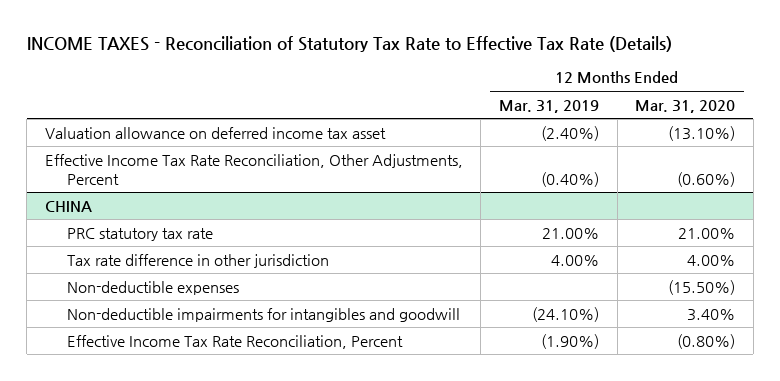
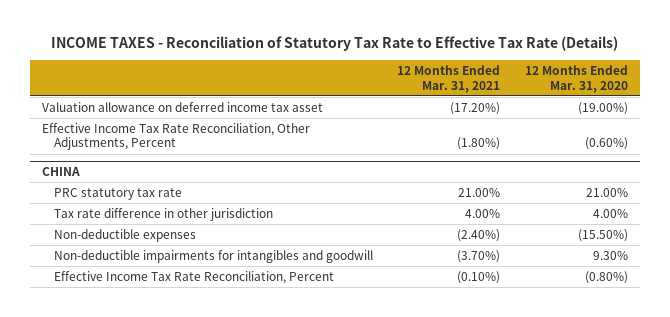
- | 12 Months Ended Mar. 31, 2019 | 12 Months Ended Mar. 31, 2020
+ | 12 Months Ended Mar. 31, 2021 | 12 Months Ended Mar. 31, 2020
- Valuation allowance on deferred income tax asset | (2.40%) | (13.10%)
+ Valuation allowance on deferred income tax asset | (17.20%) | (19.00%)
@ CHINA
- Non-deductible impairments for intangibles and goodwill | (24.10%) | 3.40%
+ Non-deductible impairments for intangibles and goodwill | (3.70%) | 9.30%

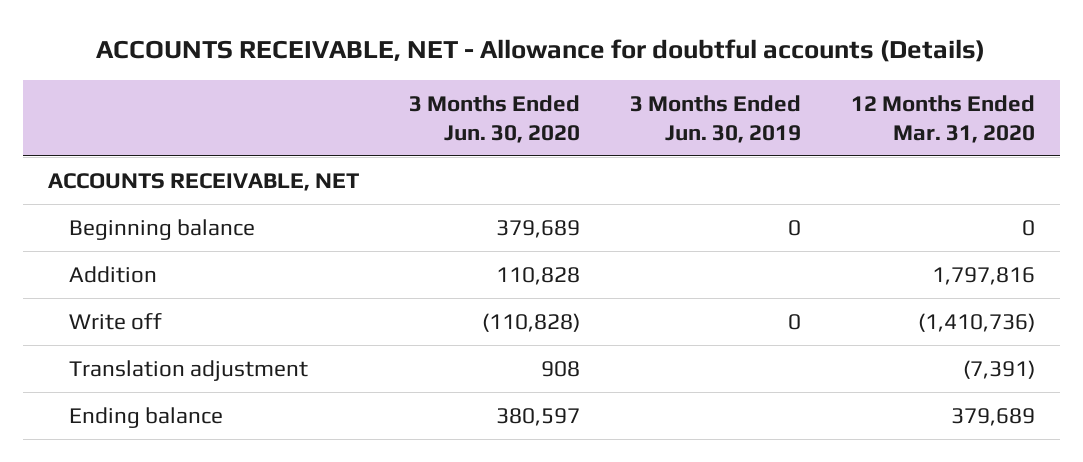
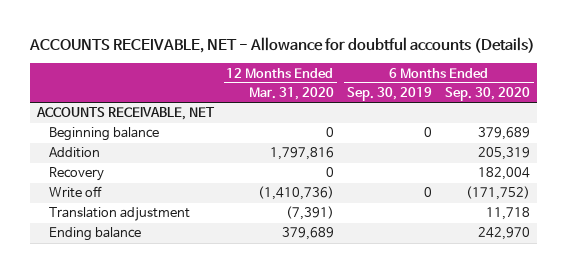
- | 3 Months Ended Jun. 30, 2020 | 3 Months Ended Jun. 30, 2019 | 12 Months Ended Mar. 31, 2020
+ | 12 Months Ended Mar. 31, 2020 | 6 Months Ended Sep. 30, 2019 | 6 Months Ended Sep. 30, 2020
+ Recovery | 0 | | 182,004

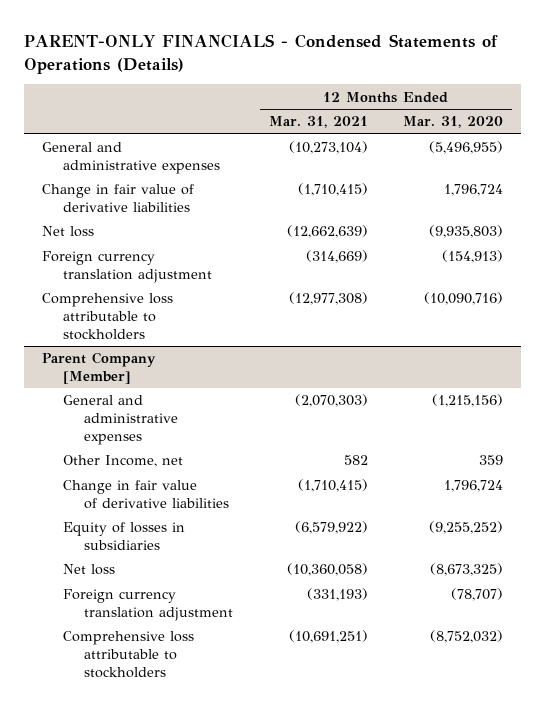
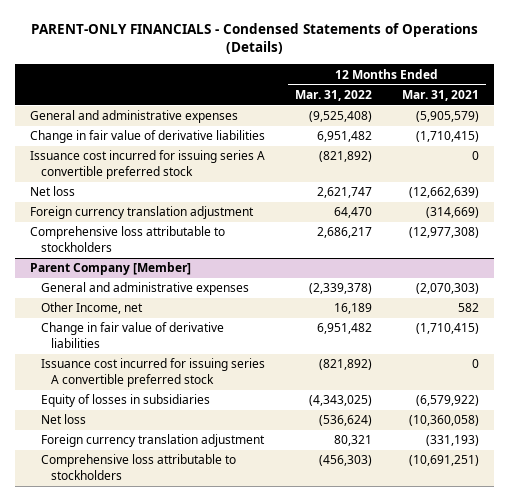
- | 12 Months Ended Mar. 31, 2021 | 12 Months Ended Mar. 31, 2020
+ | 12 Months Ended Mar. 31, 2022 | 12 Months Ended Mar. 31, 2021
- General and administrative expenses | (10,273,104) | (5,496,955)
+ General and administrative expenses | (9,525,408) | (5,905,579)
+ Issuance cost incurred for issuing series A convertible preferred stock | (821,892) | 0
@ Parent Company [Member]
+ Issuance cost incurred for issuing series A convertible preferred stock | (821,892) | 0

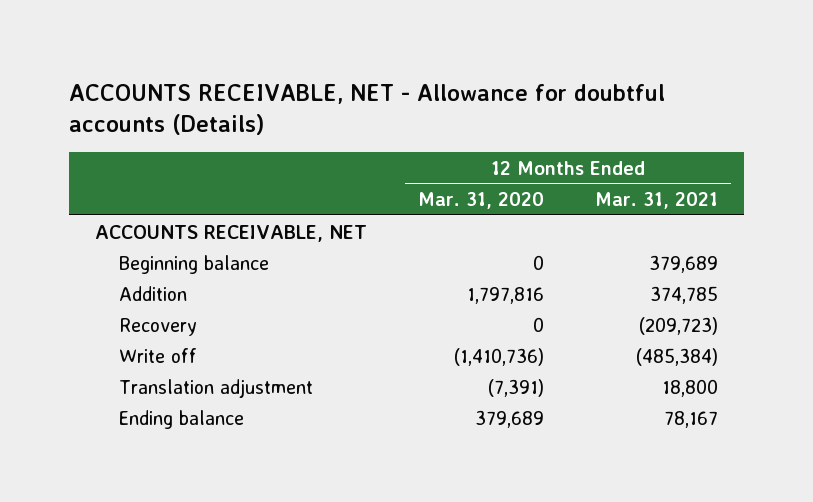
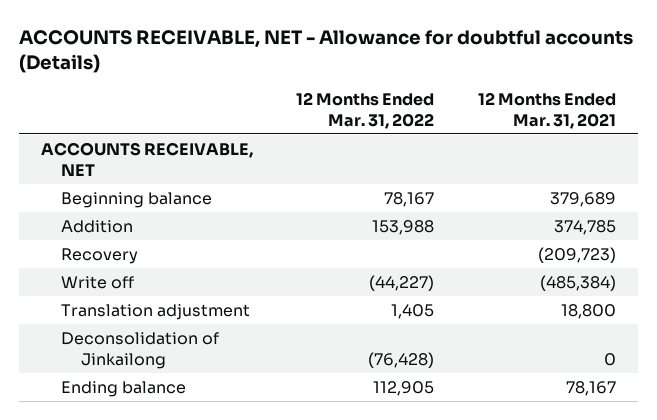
- | 12 Months Ended Mar. 31, 2020 | 12 Months Ended Mar. 31, 2021
+ | 12 Months Ended Mar. 31, 2022 | 12 Months Ended Mar. 31, 2021
+ Deconsolidation of Jinkailong | (76,428) | 0

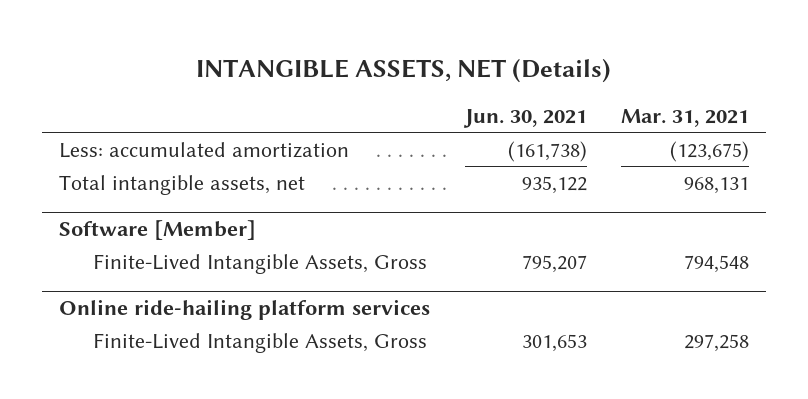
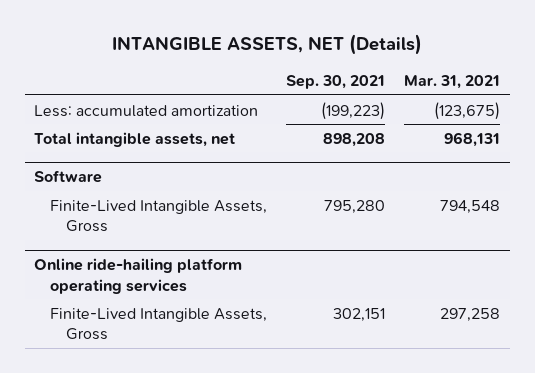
- | Jun. 30, 2021 | Mar. 31, 2021
+ | Sep. 30, 2021 | Mar. 31, 2021
- Software [Member]
+ Software
- Online ride-hailing platform services
+ Online ride-hailing platform operating services

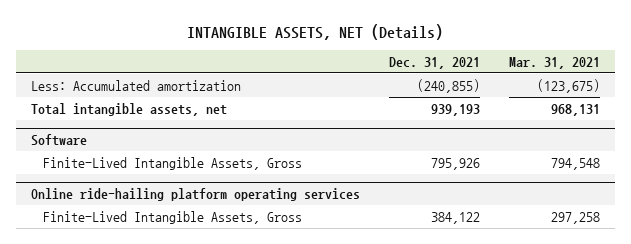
- | Sep. 30, 2021 | Mar. 31, 2021
+ | Dec. 31, 2021 | Mar. 31, 2021
- Less: accumulated amortization | (199,223) | (123,675)
+ Less: Accumulated amortization | (240,855) | (123,675)

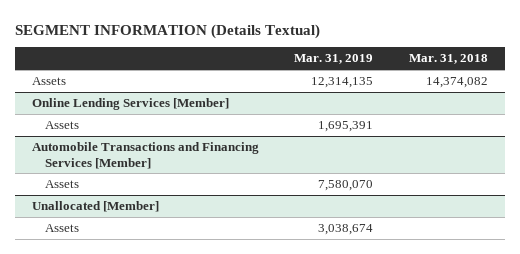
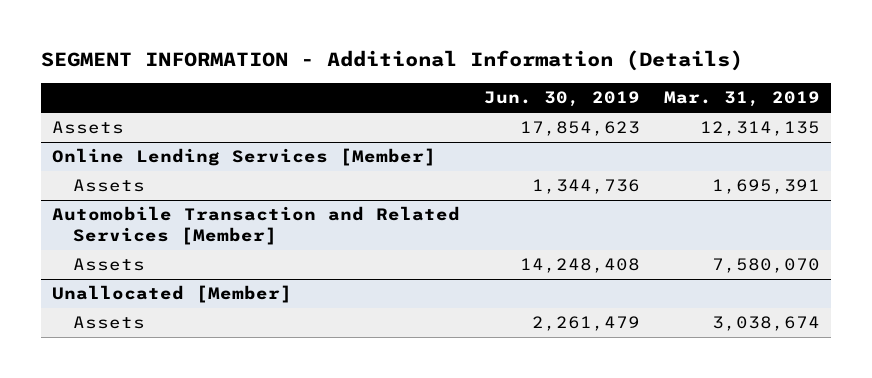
- SEGMENT INFORMATION (Details Textual)
+ SEGMENT INFORMATION - Additional Information (Details)
- | Mar. 31, 2019 | Mar. 31, 2018
+ | Jun. 30, 2019 | Mar. 31, 2019
- Automobile Transactions and Financing Services [Member]
+ Automobile Transaction and Related Services [Member]

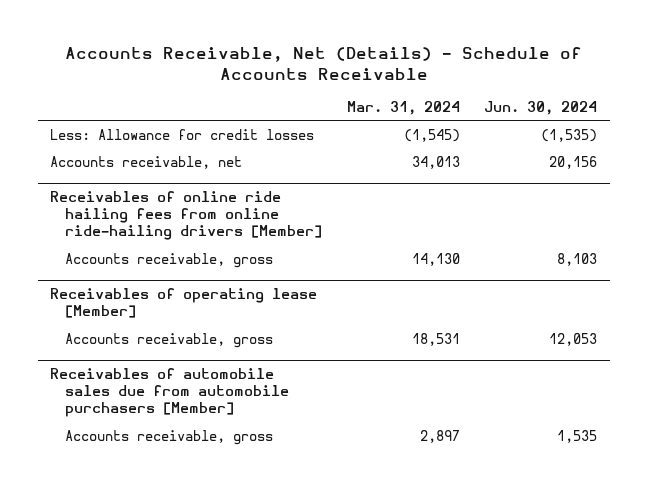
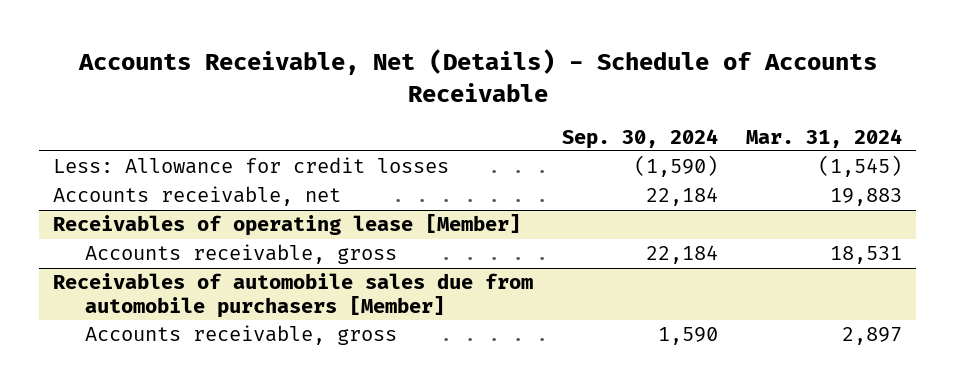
- | Mar. 31, 2024 | Jun. 30, 2024
+ | Sep. 30, 2024 | Mar. 31, 2024
- Accounts receivable, net | 34,013 | 20,156
- Receivables of online ride hailing fees from online ride-hailing drivers [Member]
- Accounts receivable, gross | 14,130 | 8,103
+ Accounts receivable, net | 22,184 | 19,883

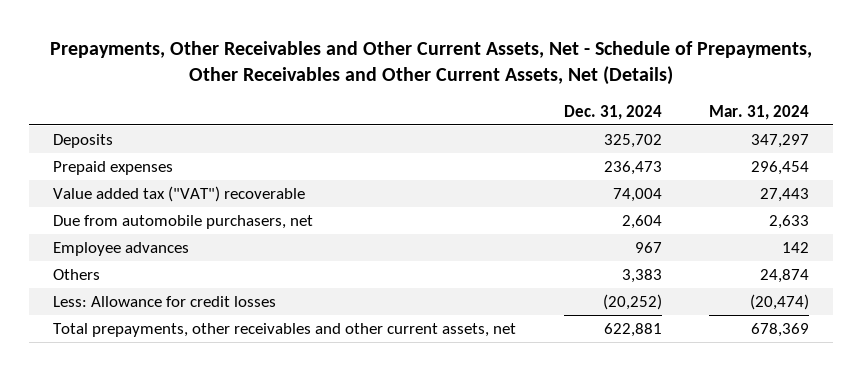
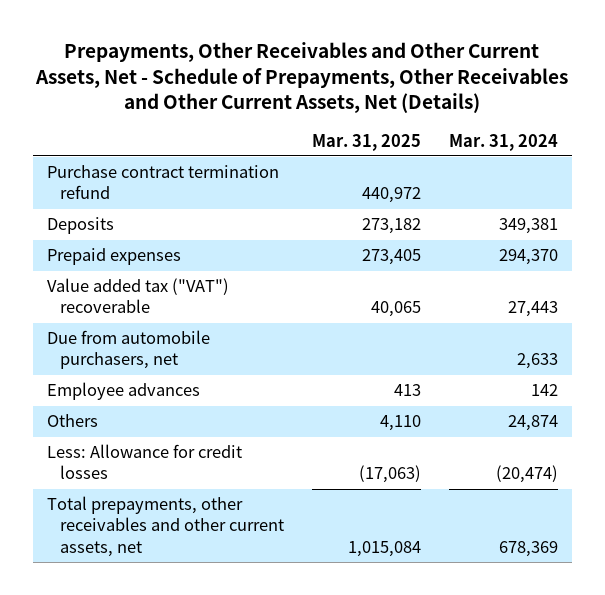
- | Dec. 31, 2024 | Mar. 31, 2024
+ | Mar. 31, 2025 | Mar. 31, 2024
- Deposits | 325,702 | 347,297
- Prepaid expenses | 236,473 | 296,454
+ Purchase contract termination refund | 440,972 |
+ Deposits | 273,182 | 349,381
+ Prepaid expenses | 273,405 | 294,370

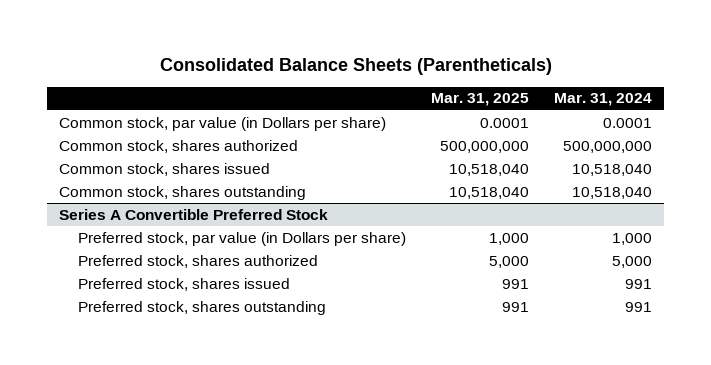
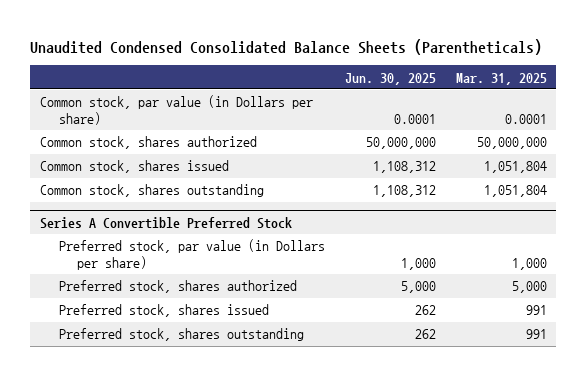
- Consolidated Balance Sheets (Parentheticals)
+ Unaudited Condensed Consolidated Balance Sheets (Parentheticals)
- | Mar. 31, 2025 | Mar. 31, 2024
+ | Jun. 30, 2025 | Mar. 31, 2025
- Common stock, shares authorized | 500,000,000 | 500,000,000
- Common stock, shares issued | 10,518,040 | 10,518,040
- Common stock, shares outstanding | 10,518,040 | 10,518,040
+ Common stock, shares authorized | 50,000,000 | 50,000,000
+ Common stock, shares issued | 1,108,312 | 1,051,804
+ Common stock, shares outstanding | 1,108,312 | 1,051,804

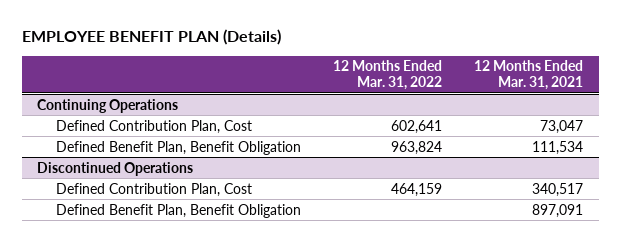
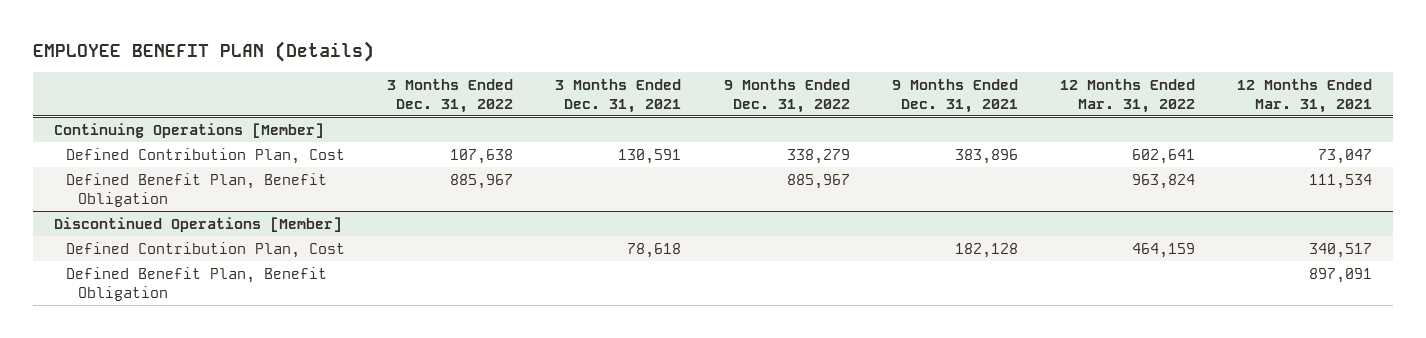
- | 12 Months Ended Mar. 31, 2022 | 12 Months Ended Mar. 31, 2021
+ | 3 Months Ended Dec. 31, 2022 | 3 Months Ended Dec. 31, 2021 | 9 Months Ended Dec. 31, 2022 | 9 Months Ended Dec. 31, 2021 | 12 Months Ended Mar. 31, 2022 | 12 Months Ended Mar. 31, 2021
- Continuing Operations
+ Continuing Operations [Member]
- Discontinued Operations
+ Discontinued Operations [Member]

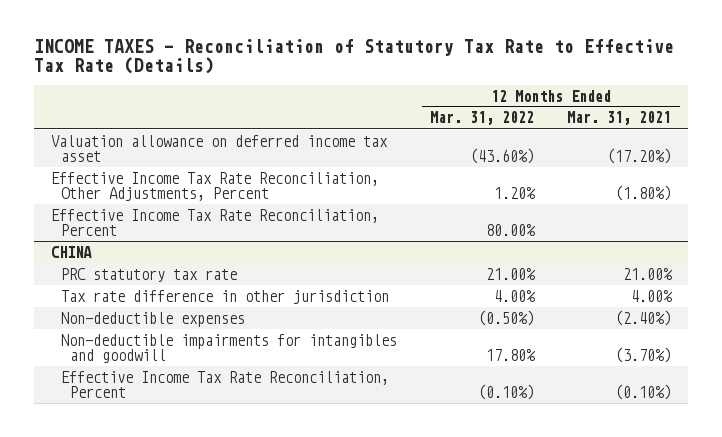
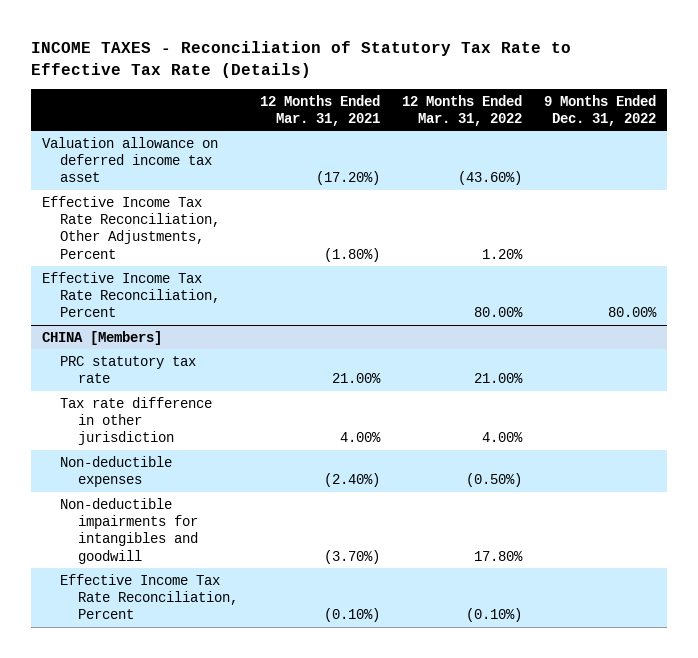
- | 12 Months Ended Mar. 31, 2022 | 12 Months Ended Mar. 31, 2021
+ | 12 Months Ended Mar. 31, 2021 | 12 Months Ended Mar. 31, 2022 | 9 Months Ended Dec. 31, 2022
- CHINA
+ CHINA [Members]

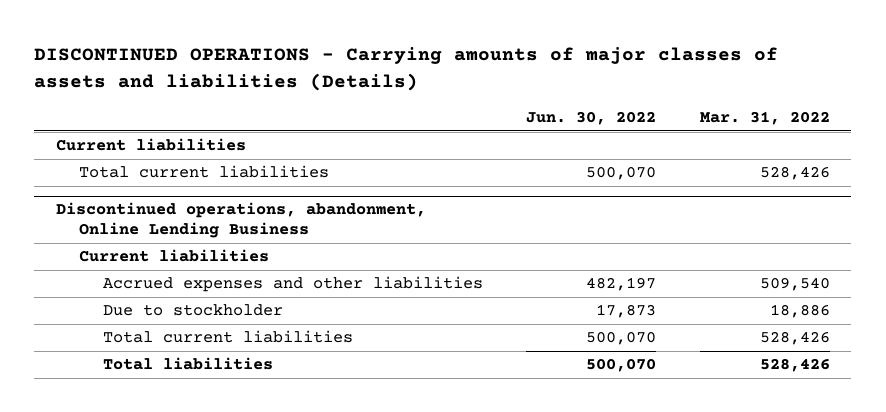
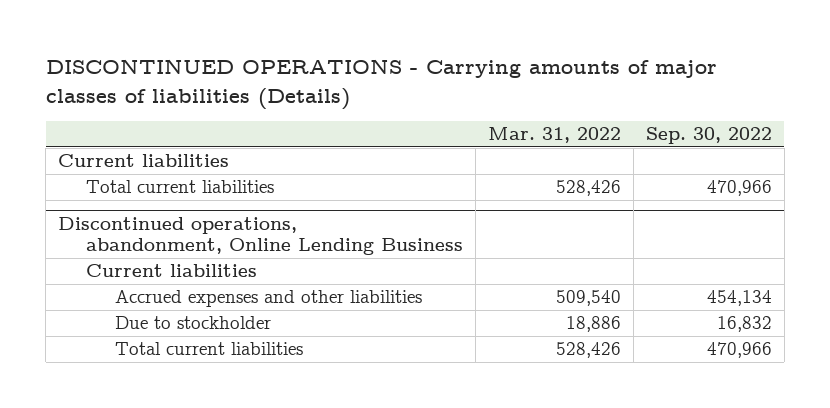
- DISCONTINUED OPERATIONS - Carrying amounts of major classes of assets and liabilities (Details)
+ DISCONTINUED OPERATIONS - Carrying amounts of major classes of liabilities (Details)
- | Jun. 30, 2022 | Mar. 31, 2022
+ | Mar. 31, 2022 | Sep. 30, 2022
@ Discontinued operations, abandonment, Online Lending Business
- Total liabilities | 500,070 | 528,426

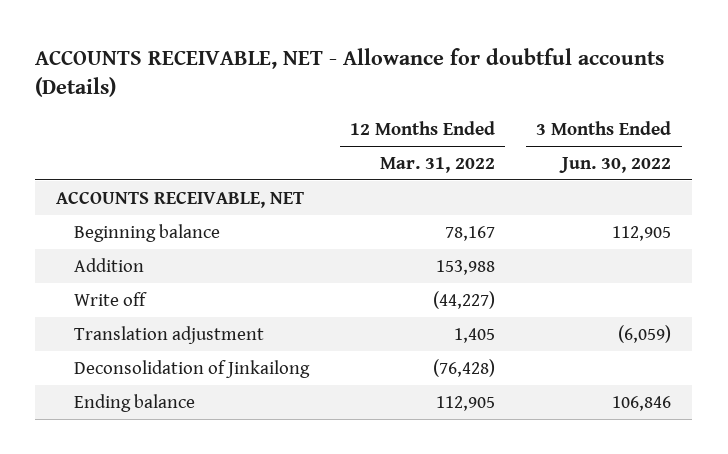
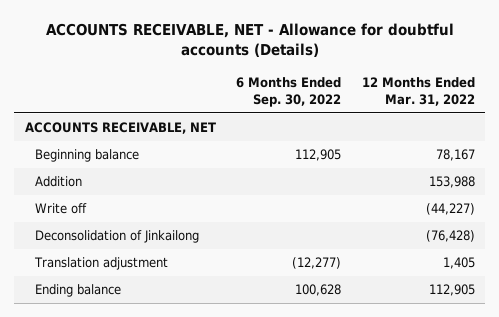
- | 12 Months Ended Mar. 31, 2022 | 3 Months Ended Jun. 30, 2022
+ | 6 Months Ended Sep. 30, 2022 | 12 Months Ended Mar. 31, 2022
moved down: Translation adjustment | (12,277) | 1,405

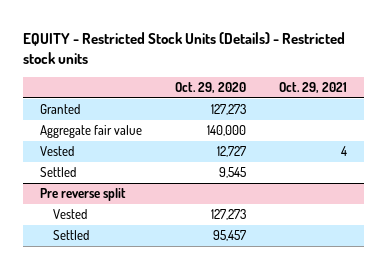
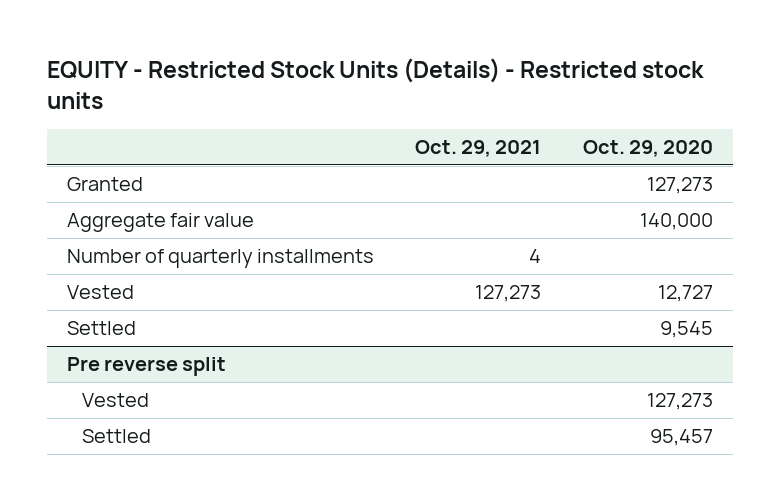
- | Oct. 29, 2020 | Oct. 29, 2021
+ | Oct. 29, 2021 | Oct. 29, 2020
- Vested | 12,727 | 4
+ Number of quarterly installments | 4 |
+ Vested | 127,273 | 12,727

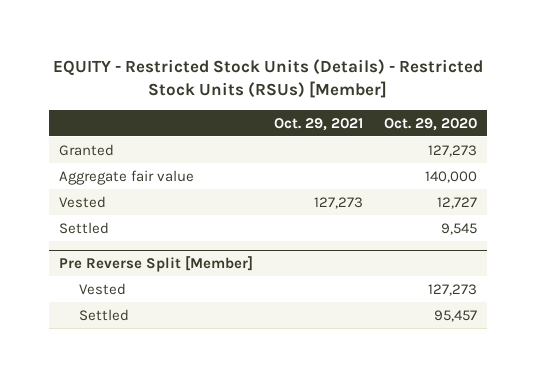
- EQUITY - Restricted Stock Units (Details) - Restricted stock units
+ EQUITY - Restricted Stock Units (Details) - Restricted Stock Units (RSUs) [Member]
- Number of quarterly installments | 4 |
- Pre reverse split
+ Pre Reverse Split [Member]

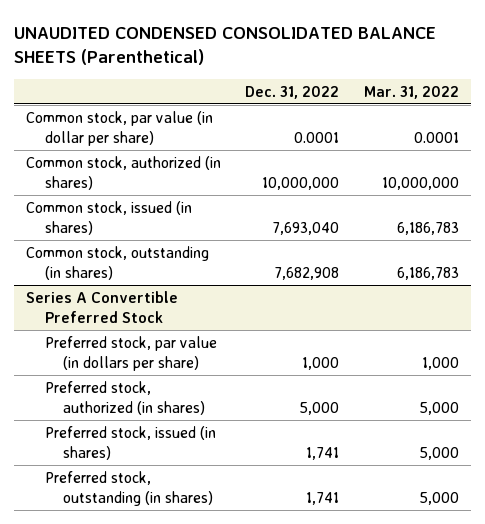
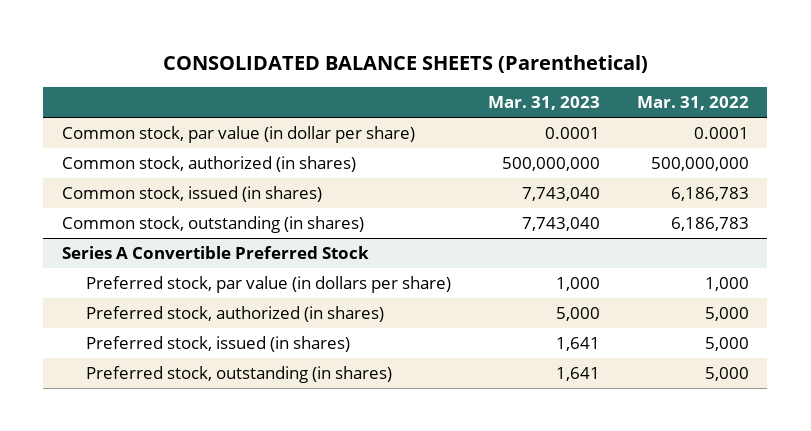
- UNAUDITED CONDENSED CONSOLIDATED BALANCE SHEETS (Parenthetical)
+ CONSOLIDATED BALANCE SHEETS (Parenthetical)
- | Dec. 31, 2022 | Mar. 31, 2022
+ | Mar. 31, 2023 | Mar. 31, 2022
- Common stock, authorized (in shares) | 10,000,000 | 10,000,000
+ Common stock, authorized (in shares) | 500,000,000 | 500,000,000

